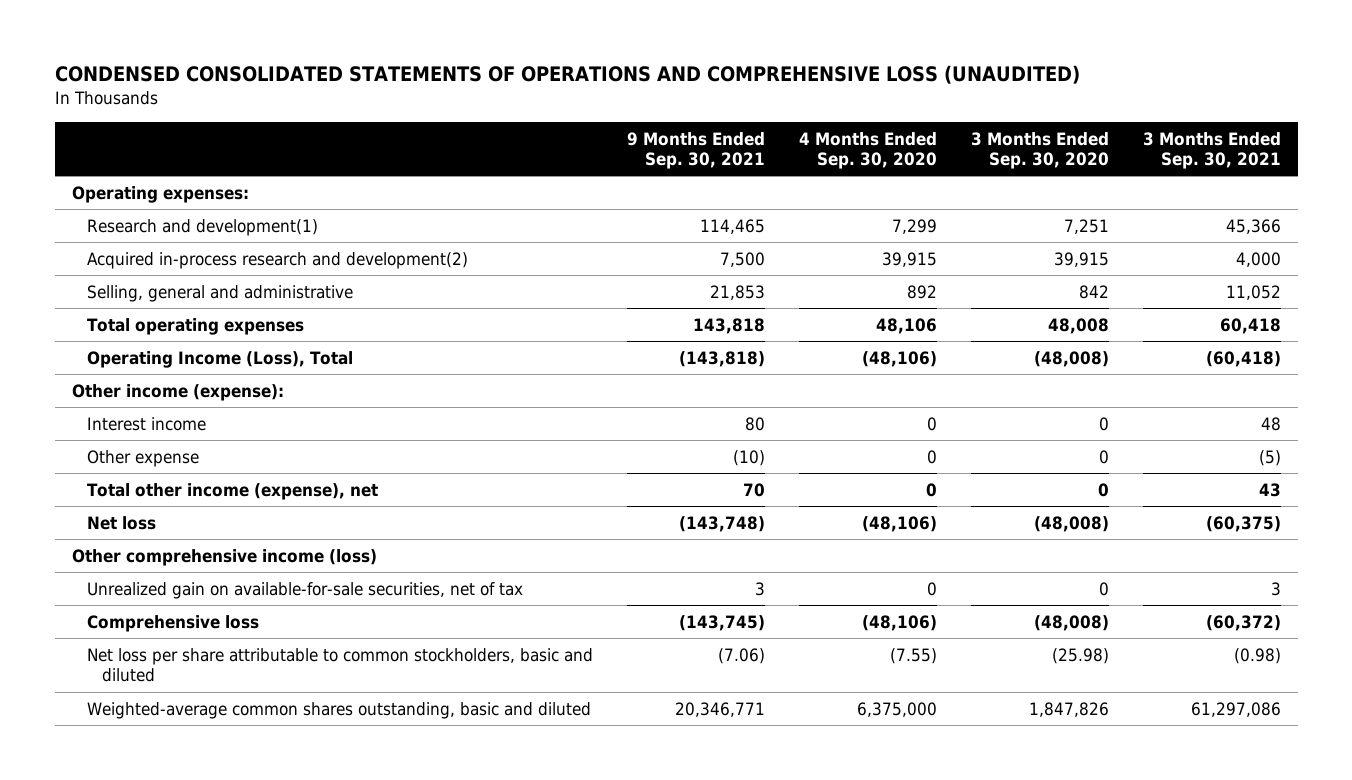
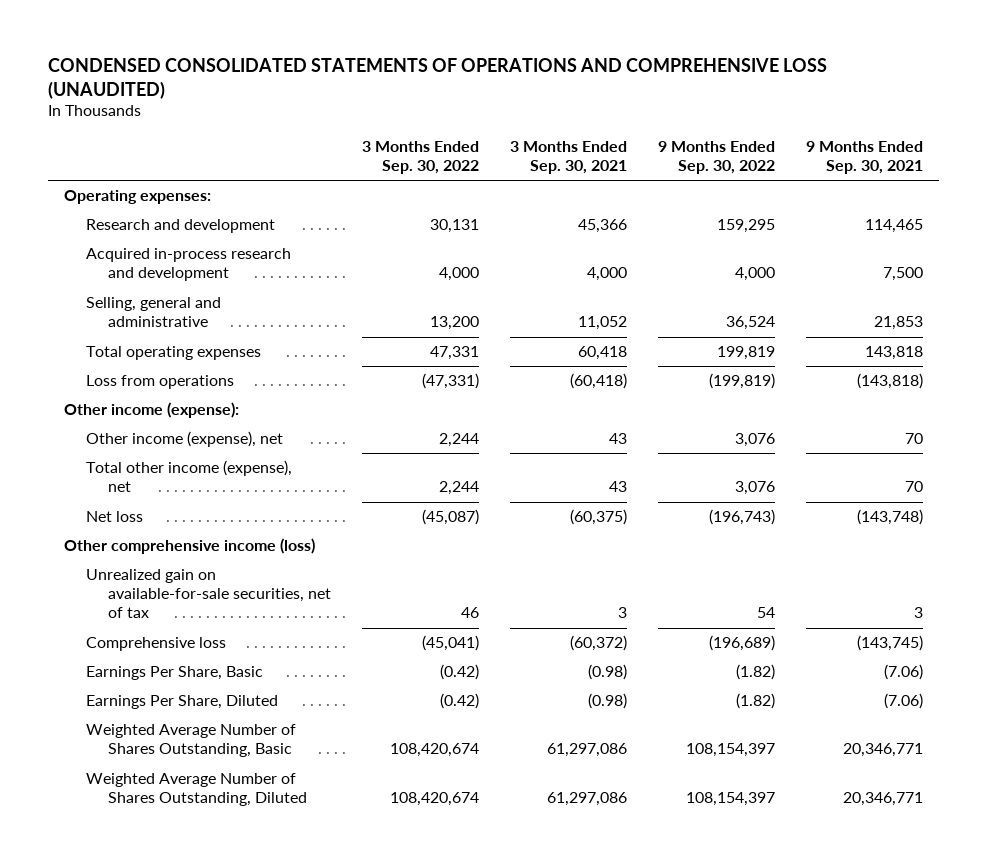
- | 9 Months Ended Sep. 30, 2021 | 4 Months Ended Sep. 30, 2020 | 3 Months Ended Sep. 30, 2020 | 3 Months Ended Sep. 30, 2021
+ | 3 Months Ended Sep. 30, 2022 | 3 Months Ended Sep. 30, 2021 | 9 Months Ended Sep. 30, 2022 | 9 Months Ended Sep. 30, 2021
- Research and development(1) | 114,465 | 7,299 | 7,251 | 45,366
- Acquired in-process research and development(2) | 7,500 | 39,915 | 39,915 | 4,000
+ Research and development | 30,131 | 45,366 | 159,295 | 114,465
+ Acquired in-process research and development | 4,000 | 4,000 | 4,000 | 7,500
- Operating Income (Loss), Total | (143,818) | (48,106) | (48,008) | (60,418)
+ Loss from operations | (47,331) | (60,418) | (199,819) | (143,818)
- Interest income | 80 | 0 | 0 | 48
- Other expense | (10) | 0 | 0 | (5)
+ Other income (expense), net | 2,244 | 43 | 3,076 | 70
- Net loss per share attributable to common stockholders, basic and diluted | (7.06) | (7.55) | (25.98) | (0.98)
- Weighted-average common shares outstanding, basic and diluted | 20,346,771 | 6,375,000 | 1,847,826 | 61,297,086
+ Earnings Per Share, Basic | (0.42) | (0.98) | (1.82) | (7.06)
+ Earnings Per Share, Diluted | (0.42) | (0.98) | (1.82) | (7.06)
+ Weighted Average Number of Shares Outstanding, Basic | 108,420,674 | 61,297,086 | 108,154,397 | 20,346,771
+ Weighted Average Number of Shares Outstanding, Diluted | 108,420,674 | 61,297,086 | 108,154,397 | 20,346,771

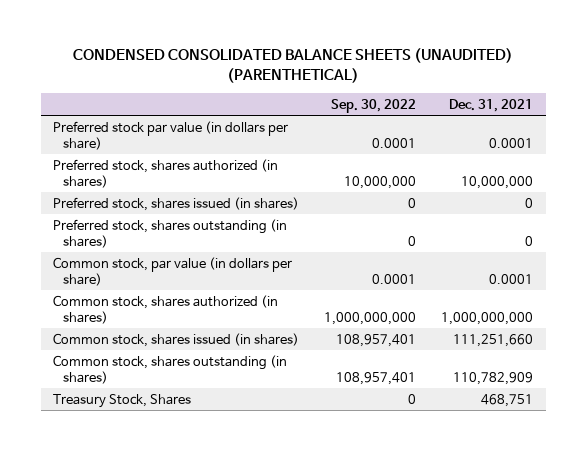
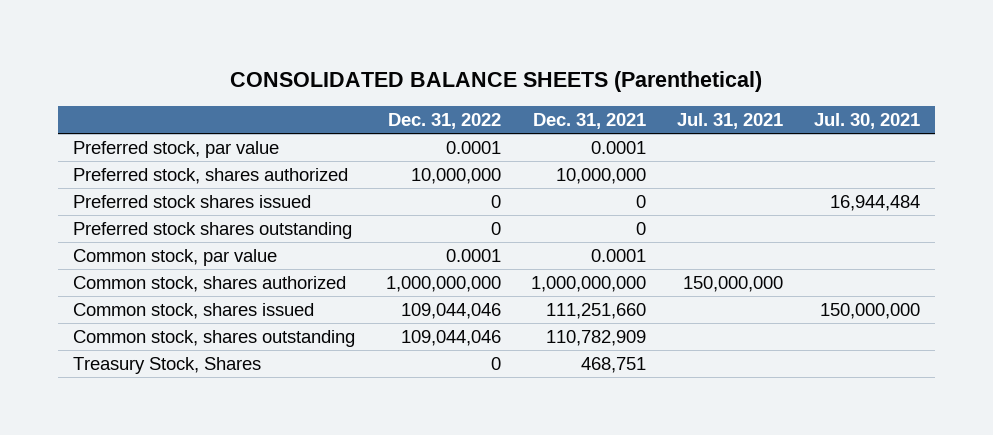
- CONDENSED CONSOLIDATED BALANCE SHEETS (UNAUDITED) (PARENTHETICAL)
+ CONSOLIDATED BALANCE SHEETS (Parenthetical)
- | Sep. 30, 2022 | Dec. 31, 2021
+ | Dec. 31, 2022 | Dec. 31, 2021 | Jul. 31, 2021 | Jul. 30, 2021
- Preferred stock par value (in dollars per share) | 0.0001 | 0.0001
- Preferred stock, shares authorized (in shares) | 10,000,000 | 10,000,000
- Preferred stock, shares issued (in shares) | 0 | 0
- Preferred stock, shares outstanding (in shares) | 0 | 0
- Common stock, par value (in dollars per share) | 0.0001 | 0.0001
- Common stock, shares authorized (in shares) | 1,000,000,000 | 1,000,000,000
- Common stock, shares issued (in shares) | 108,957,401 | 111,251,660
- Common stock, shares outstanding (in shares) | 108,957,401 | 110,782,909
+ Preferred stock, par value | 0.0001 | 0.0001 | |
+ Preferred stock, shares authorized | 10,000,000 | 10,000,000 | |
+ Preferred stock shares issued | 0 | 0 | | 16,944,484
+ Preferred stock shares outstanding | 0 | 0 | |
+ Common stock, par value | 0.0001 | 0.0001 | |
+ Common stock, shares authorized | 1,000,000,000 | 1,000,000,000 | 150,000,000 |
+ Common stock, shares issued | 109,044,046 | 111,251,660 | | 150,000,000
+ Common stock, shares outstanding | 109,044,046 | 110,782,909 | |

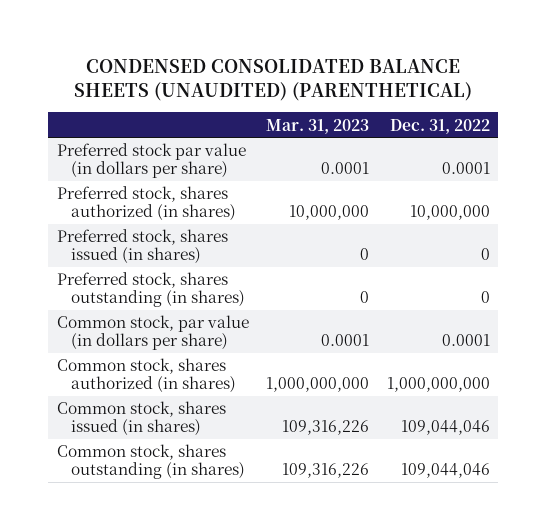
- CONSOLIDATED BALANCE SHEETS (Parenthetical)
+ CONDENSED CONSOLIDATED BALANCE SHEETS (UNAUDITED) (PARENTHETICAL)
- | Dec. 31, 2022 | Dec. 31, 2021 | Jul. 31, 2021 | Jul. 30, 2021
+ | Mar. 31, 2023 | Dec. 31, 2022
- Preferred stock, par value | 0.0001 | 0.0001 | |
- Preferred stock, shares authorized | 10,000,000 | 10,000,000 | |
- Preferred stock shares issued | 0 | 0 | | 16,944,484
- Preferred stock shares outstanding | 0 | 0 | |
- Common stock, par value | 0.0001 | 0.0001 | |
- Common stock, shares authorized | 1,000,000,000 | 1,000,000,000 | 150,000,000 |
- Common stock, shares issued | 109,044,046 | 111,251,660 | | 150,000,000
- Common stock, shares outstanding | 109,044,046 | 110,782,909 | |
- Treasury Stock, Shares | 0 | 468,751 | |
+ Preferred stock par value (in dollars per share) | 0.0001 | 0.0001
+ Preferred stock, shares authorized (in shares) | 10,000,000 | 10,000,000
+ Preferred stock, shares issued (in shares) | 0 | 0
+ Preferred stock, shares outstanding (in shares) | 0 | 0
+ Common stock, par value (in dollars per share) | 0.0001 | 0.0001
+ Common stock, shares authorized (in shares) | 1,000,000,000 | 1,000,000,000
+ Common stock, shares issued (in shares) | 109,316,226 | 109,044,046
+ Common stock, shares outstanding (in shares) | 109,316,226 | 109,044,046

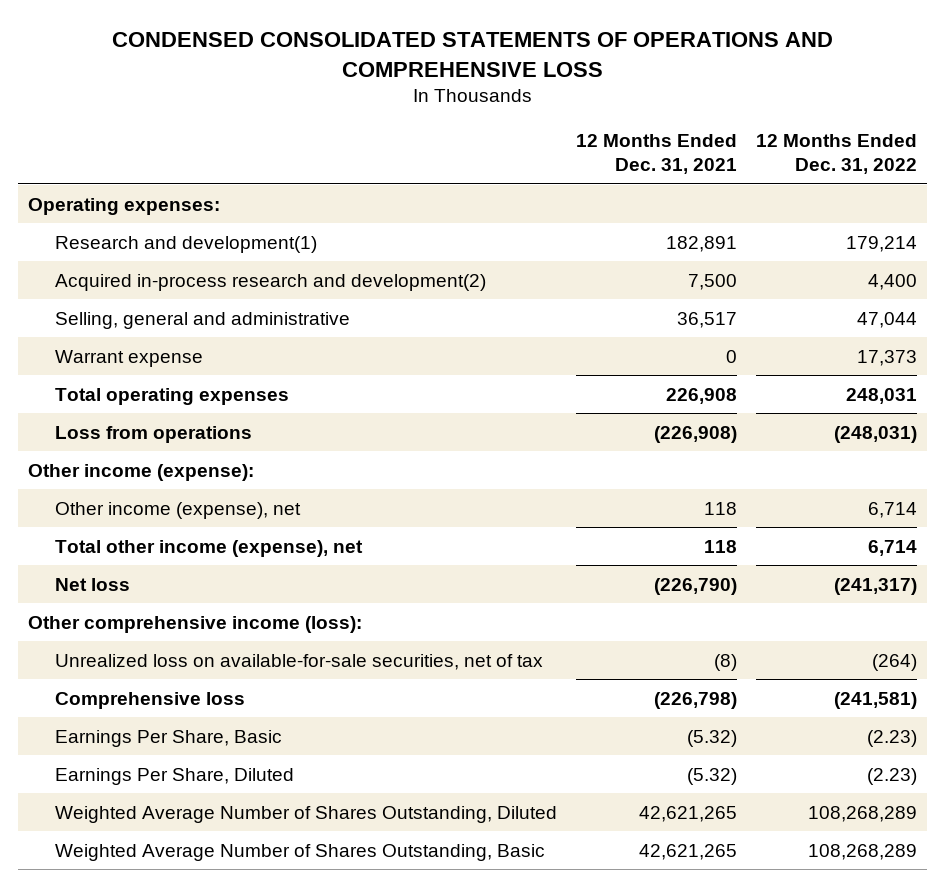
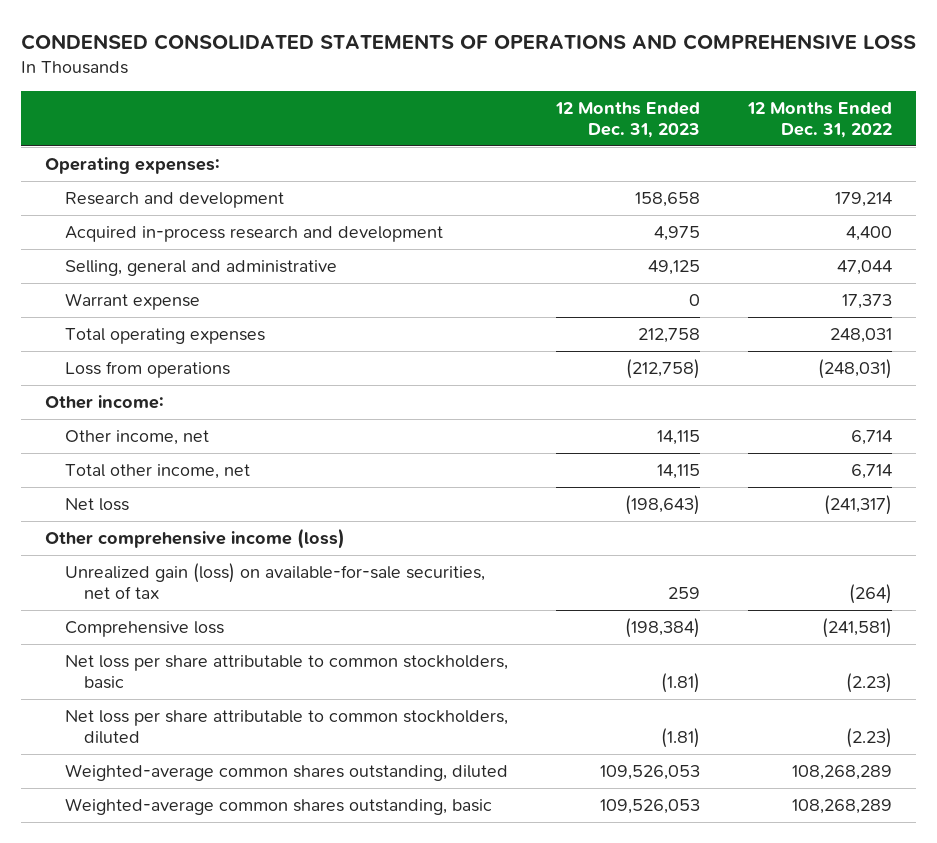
- | 12 Months Ended Dec. 31, 2021 | 12 Months Ended Dec. 31, 2022
+ | 12 Months Ended Dec. 31, 2023 | 12 Months Ended Dec. 31, 2022
- Research and development(1) | 182,891 | 179,214
- Acquired in-process research and development(2) | 7,500 | 4,400
+ Research and development | 158,658 | 179,214
+ Acquired in-process research and development | 4,975 | 4,400
- Other income (expense):
- Other income (expense), net | 118 | 6,714
- Total other income (expense), net | 118 | 6,714
+ Other income:
+ Other income, net | 14,115 | 6,714
+ Total other income, net | 14,115 | 6,714
- Other comprehensive income (loss):
- Unrealized loss on available-for-sale securities, net of tax | (8) | (264)
+ Other comprehensive income (loss)
+ Unrealized gain (loss) on available-for-sale securities, net of tax | 259 | (264)
- Earnings Per Share, Basic | (5.32) | (2.23)
- Earnings Per Share, Diluted | (5.32) | (2.23)
- Weighted Average Number of Shares Outstanding, Diluted | 42,621,265 | 108,268,289
- Weighted Average Number of Shares Outstanding, Basic | 42,621,265 | 108,268,289
+ Net loss per share attributable to common stockholders, basic | (1.81) | (2.23)
+ Net loss per share attributable to common stockholders, diluted | (1.81) | (2.23)
+ Weighted-average common shares outstanding, diluted | 109,526,053 | 108,268,289
+ Weighted-average common shares outstanding, basic | 109,526,053 | 108,268,289

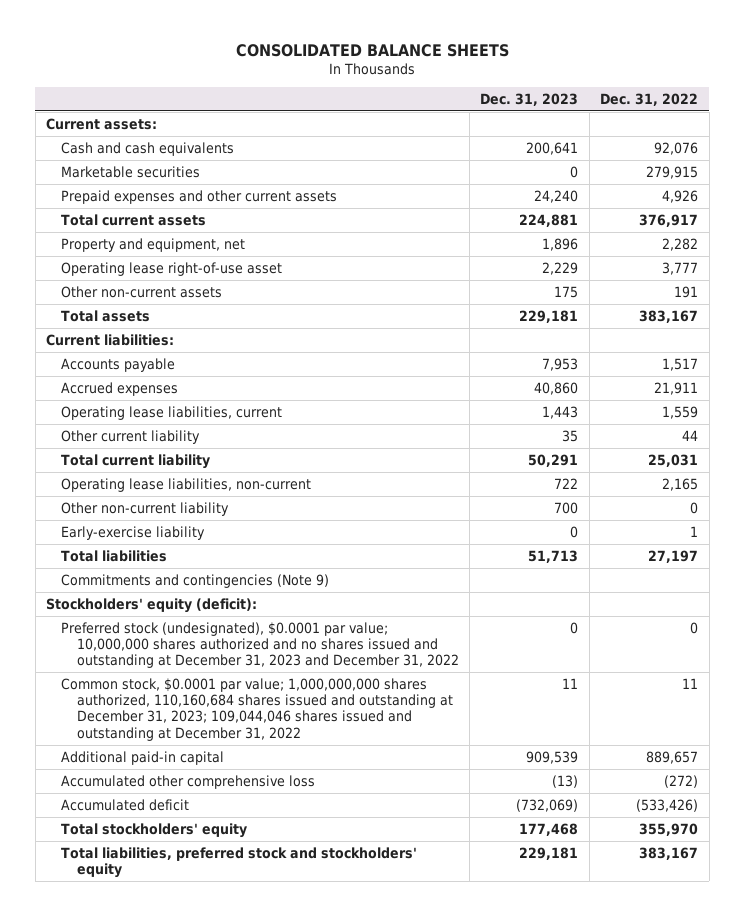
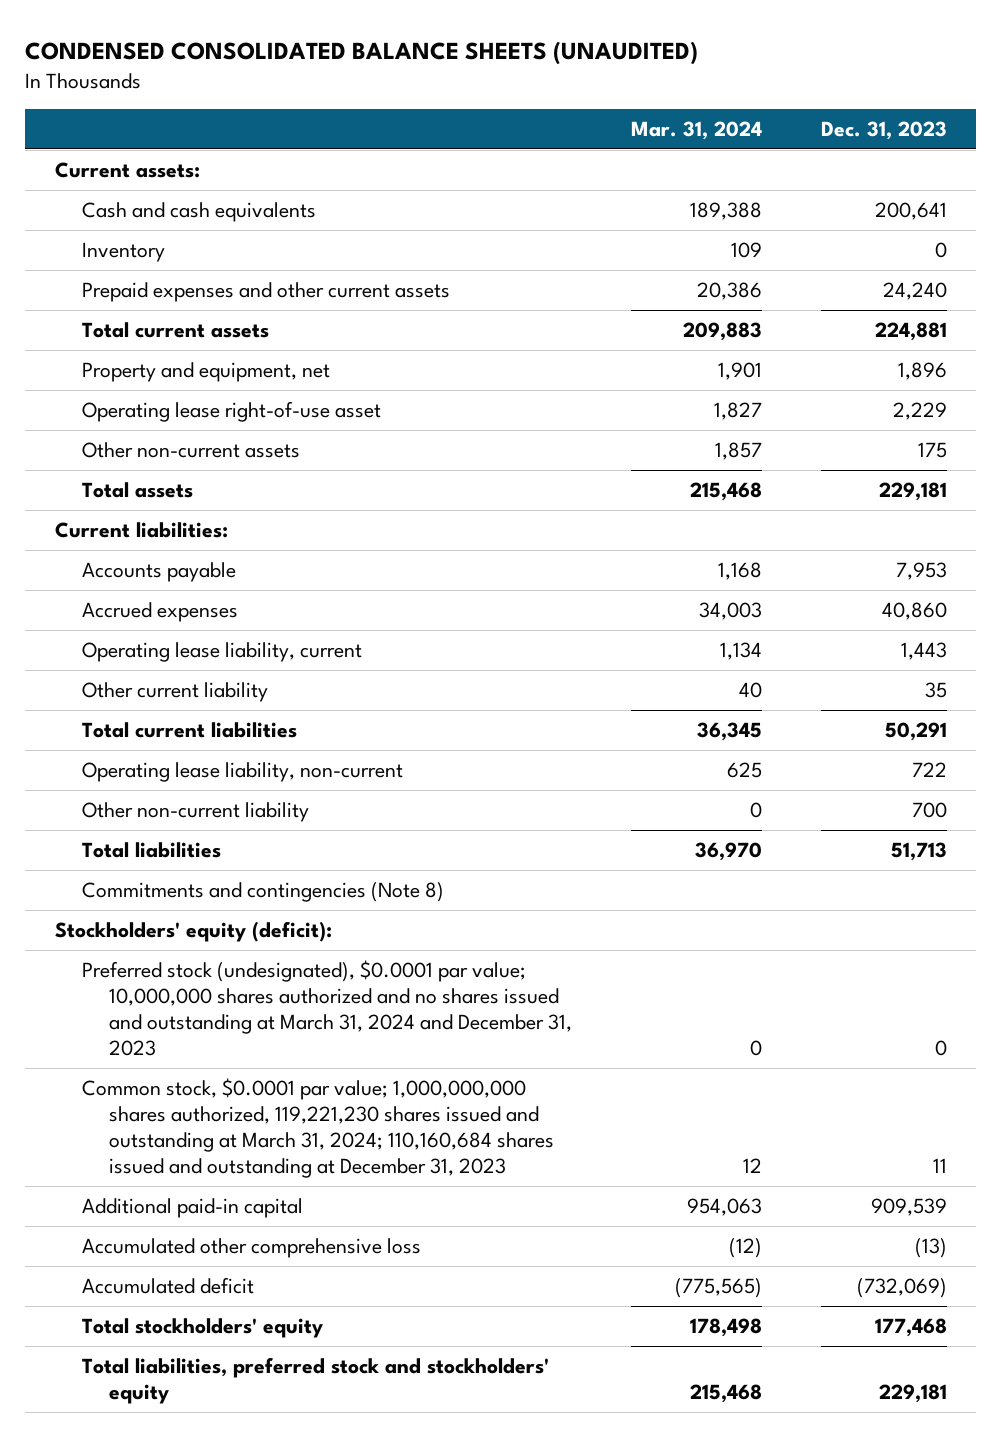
- CONSOLIDATED BALANCE SHEETS
+ CONDENSED CONSOLIDATED BALANCE SHEETS (UNAUDITED)
- | Dec. 31, 2023 | Dec. 31, 2022
+ | Mar. 31, 2024 | Dec. 31, 2023
- Marketable securities | 0 | 279,915
+ Inventory | 109 | 0
- Operating lease liabilities, current | 1,443 | 1,559
+ Operating lease liability, current | 1,134 | 1,443
- Total current liability | 50,291 | 25,031
- Operating lease liabilities, non-current | 722 | 2,165
+ Total current liabilities | 36,345 | 50,291
+ Operating lease liability, non-current | 625 | 722
- Early-exercise liability | 0 | 1
- Commitments and contingencies (Note 9)
+ Commitments and contingencies (Note 8)
- Preferred stock (undesignated), $0.0001 par value; 10,000,000 shares authorized and no shares issued and outstanding at December 31, 2023 and December 31, 2022 | 0 | 0
- Common stock, $0.0001 par value; 1,000,000,000 shares authorized, 110,160,684 shares issued and outstanding at December 31, 2023; 109,044,046 shares issued and outstanding at December 31, 2022 | 11 | 11
+ Preferred stock (undesignated), $0.0001 par value; 10,000,000 shares authorized and no shares issued and outstanding at March 31, 2024 and December 31, 2023 | 0 | 0
+ Common stock, $0.0001 par value; 1,000,000,000 shares authorized, 119,221,230 shares issued and outstanding at March 31, 2024; 110,160,684 shares issued and outstanding at December 31, 2023 | 12 | 11

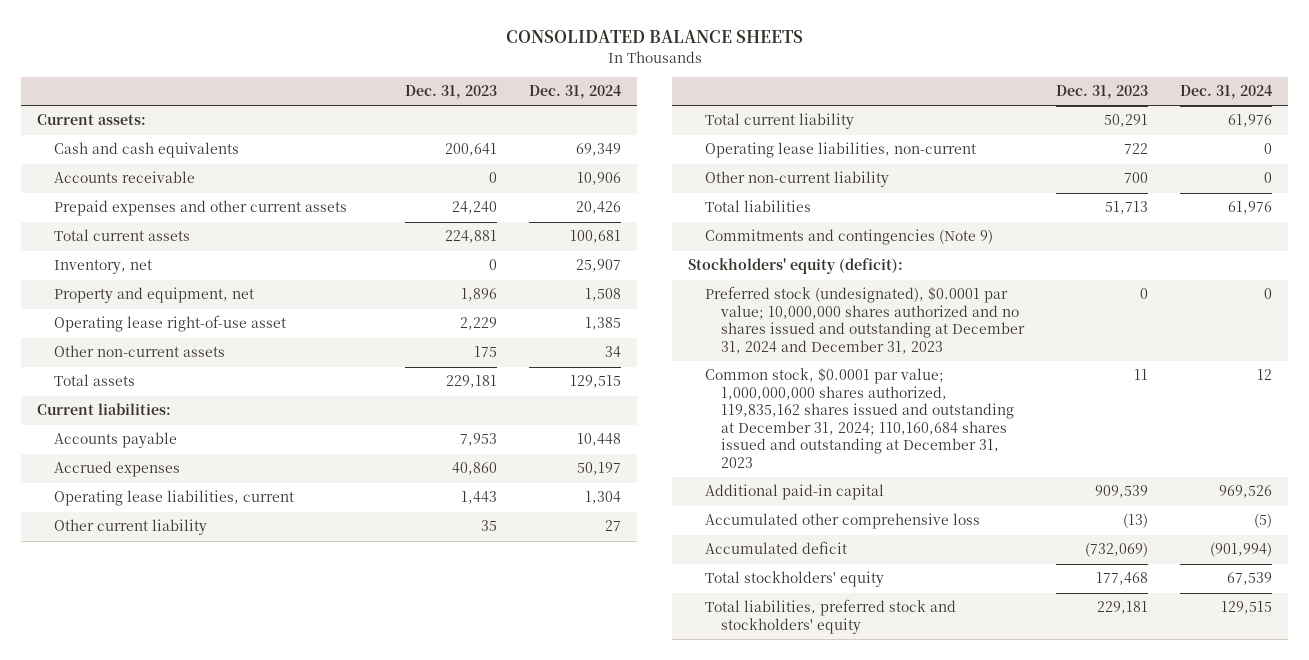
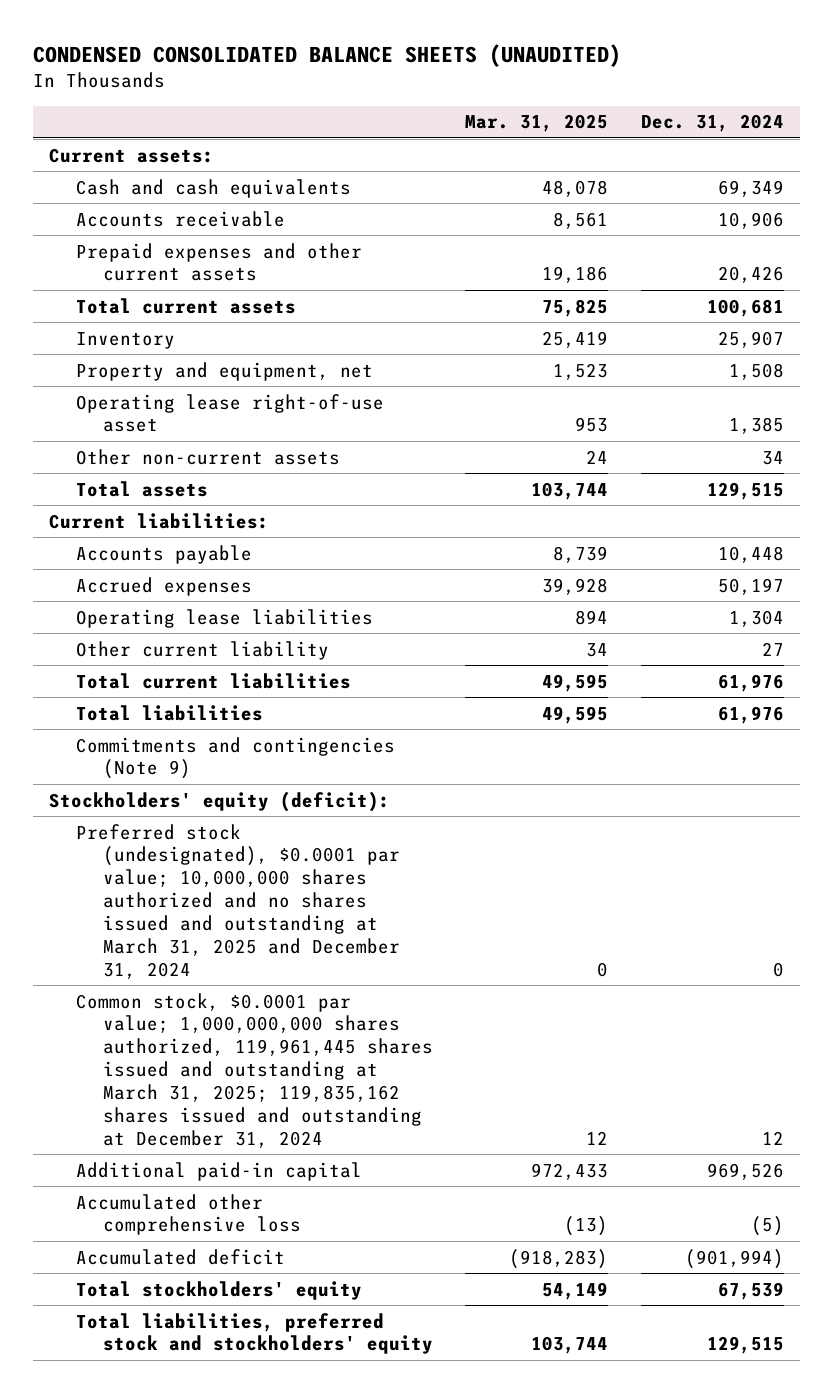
- CONSOLIDATED BALANCE SHEETS
+ CONDENSED CONSOLIDATED BALANCE SHEETS (UNAUDITED)
- | Dec. 31, 2023 | Dec. 31, 2024
+ | Mar. 31, 2025 | Dec. 31, 2024
- Inventory, net | 0 | 25,907
+ Inventory | 25,419 | 25,907
- Operating lease liabilities, current | 1,443 | 1,304
+ Operating lease liabilities | 894 | 1,304
- Total current liability | 50,291 | 61,976
- Operating lease liabilities, non-current | 722 | 0
- Other non-current liability | 700 | 0
+ Total current liabilities | 49,595 | 61,976
- Preferred stock (undesignated), $0.0001 par value; 10,000,000 shares authorized and no shares issued and outstanding at December 31, 2024 and December 31, 2023 | 0 | 0
- Common stock, $0.0001 par value; 1,000,000,000 shares authorized, 119,835,162 shares issued and outstanding at December 31, 2024; 110,160,684 shares issued and outstanding at December 31, 2023 | 11 | 12
+ Preferred stock (undesignated), $0.0001 par value; 10,000,000 shares authorized and no shares issued and outstanding at March 31, 2025 and December 31, 2024 | 0 | 0
+ Common stock, $0.0001 par value; 1,000,000,000 shares authorized, 119,961,445 shares issued and outstanding at March 31, 2025; 119,835,162 shares issued and outstanding at December 31, 2024 | 12 | 12

